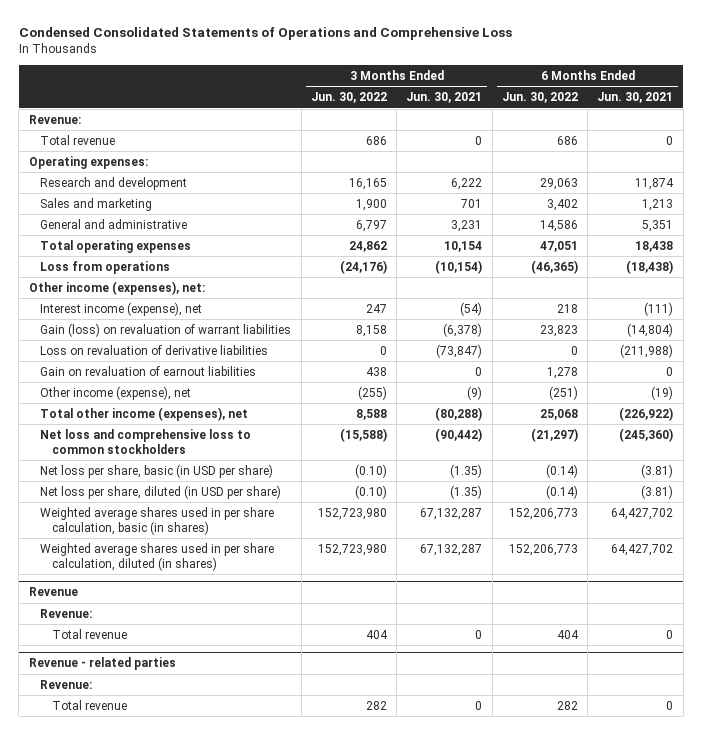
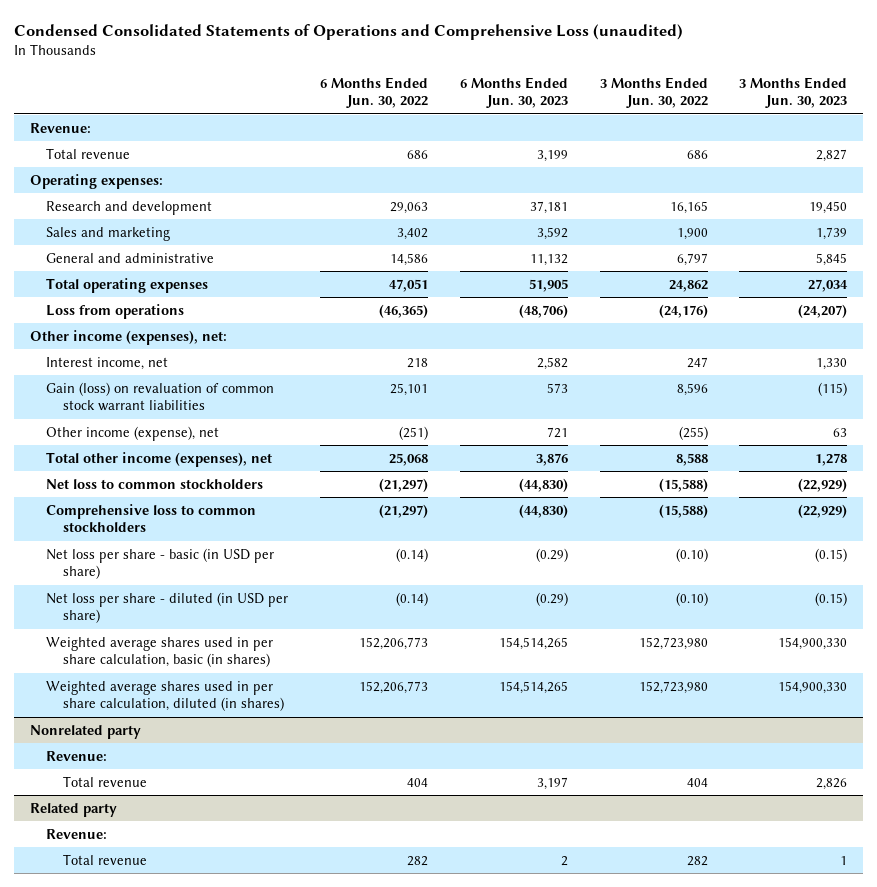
- Condensed Consolidated Statements of Operations and Comprehensive Loss
+ Condensed Consolidated Statements of Operations and Comprehensive Loss (unaudited)
- | 3 Months Ended Jun. 30, 2022 | 3 Months Ended Jun. 30, 2021 | 6 Months Ended Jun. 30, 2022 | 6 Months Ended Jun. 30, 2021
+ | 6 Months Ended Jun. 30, 2022 | 6 Months Ended Jun. 30, 2023 | 3 Months Ended Jun. 30, 2022 | 3 Months Ended Jun. 30, 2023
- Interest income (expense), net | 247 | (54) | 218 | (111)
- Gain (loss) on revaluation of warrant liabilities | 8,158 | (6,378) | 23,823 | (14,804)
- Loss on revaluation of derivative liabilities | 0 | (73,847) | 0 | (211,988)
- Gain on revaluation of earnout liabilities | 438 | 0 | 1,278 | 0
+ Interest income, net | 218 | 2,582 | 247 | 1,330
+ Gain (loss) on revaluation of common stock warrant liabilities | 25,101 | 573 | 8,596 | (115)
- Net loss and comprehensive loss to common stockholders | (15,588) | (90,442) | (21,297) | (245,360)
- Net loss per share, basic (in USD per share) | (0.10) | (1.35) | (0.14) | (3.81)
- Net loss per share, diluted (in USD per share) | (0.10) | (1.35) | (0.14) | (3.81)
+ Net loss to common stockholders | (21,297) | (44,830) | (15,588) | (22,929)
+ Comprehensive loss to common stockholders | (21,297) | (44,830) | (15,588) | (22,929)
+ Net loss per share - basic (in USD per share) | (0.14) | (0.29) | (0.10) | (0.15)
+ Net loss per share - diluted (in USD per share) | (0.14) | (0.29) | (0.10) | (0.15)
- Revenue
+ Nonrelated party
- Revenue - related parties
+ Related party

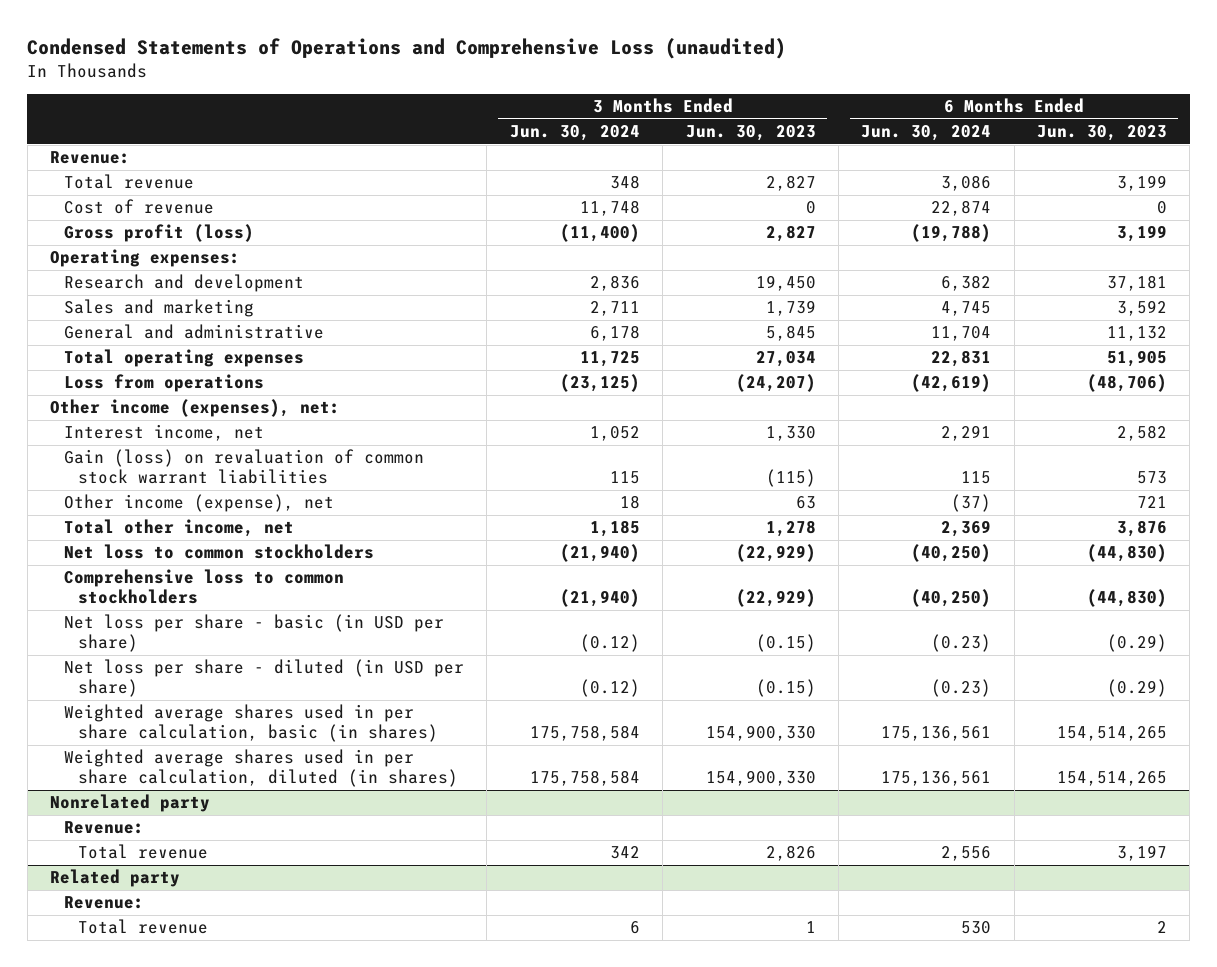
- Condensed Consolidated Statements of Operations and Comprehensive Loss (unaudited)
+ Condensed Statements of Operations and Comprehensive Loss (unaudited)
- | 6 Months Ended Jun. 30, 2022 | 6 Months Ended Jun. 30, 2023 | 3 Months Ended Jun. 30, 2022 | 3 Months Ended Jun. 30, 2023
+ | 3 Months Ended Jun. 30, 2024 | 3 Months Ended Jun. 30, 2023 | 6 Months Ended Jun. 30, 2024 | 6 Months Ended Jun. 30, 2023
+ Cost of revenue | 11,748 | 0 | 22,874 | 0
+ Gross profit (loss) | (11,400) | 2,827 | (19,788) | 3,199
- Total other income (expenses), net | 25,068 | 3,876 | 8,588 | 1,278
+ Total other income, net | 1,185 | 1,278 | 2,369 | 3,876

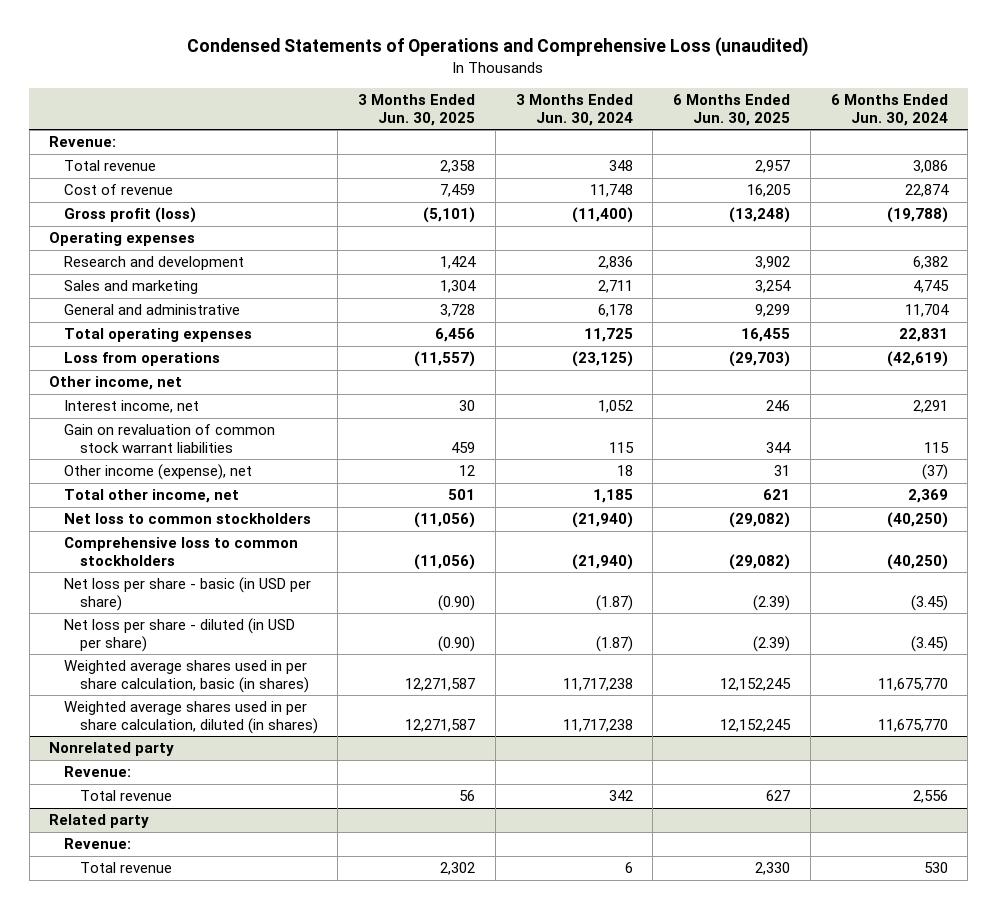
- | 3 Months Ended Jun. 30, 2024 | 3 Months Ended Jun. 30, 2023 | 6 Months Ended Jun. 30, 2024 | 6 Months Ended Jun. 30, 2023
+ | 3 Months Ended Jun. 30, 2025 | 3 Months Ended Jun. 30, 2024 | 6 Months Ended Jun. 30, 2025 | 6 Months Ended Jun. 30, 2024
- Operating expenses:
+ Operating expenses
- Other income (expenses), net:
+ Other income, net
- Gain (loss) on revaluation of common stock warrant liabilities | 115 | (115) | 115 | 573
+ Gain on revaluation of common stock warrant liabilities | 459 | 115 | 344 | 115
- Net loss per share - basic (in USD per share) | (0.12) | (0.15) | (0.23) | (0.29)
- Net loss per share - diluted (in USD per share) | (0.12) | (0.15) | (0.23) | (0.29)
- Weighted average shares used in per share calculation, basic (in shares) | 175,758,584 | 154,900,330 | 175,136,561 | 154,514,265
- Weighted average shares used in per share calculation, diluted (in shares) | 175,758,584 | 154,900,330 | 175,136,561 | 154,514,265
+ Net loss per share - basic (in USD per share) | (0.90) | (1.87) | (2.39) | (3.45)
+ Net loss per share - diluted (in USD per share) | (0.90) | (1.87) | (2.39) | (3.45)
+ Weighted average shares used in per share calculation, basic (in shares) | 12,271,587 | 11,717,238 | 12,152,245 | 11,675,770
+ Weighted average shares used in per share calculation, diluted (in shares) | 12,271,587 | 11,717,238 | 12,152,245 | 11,675,770

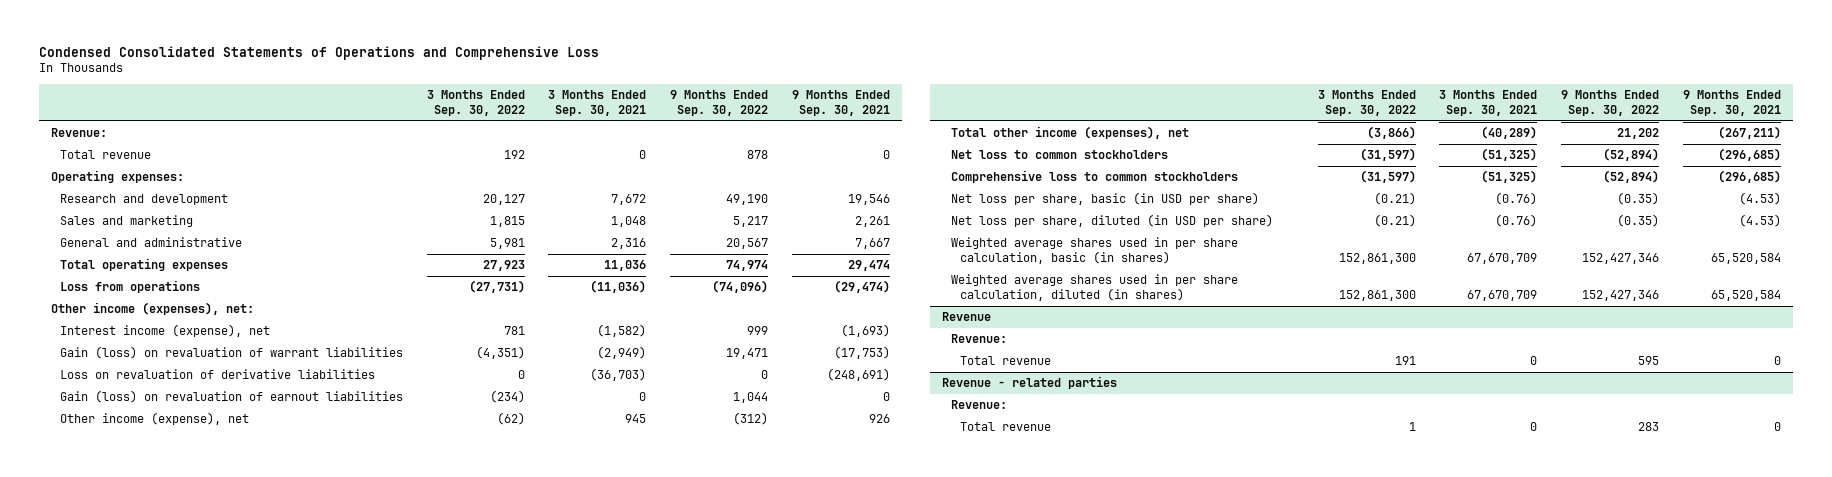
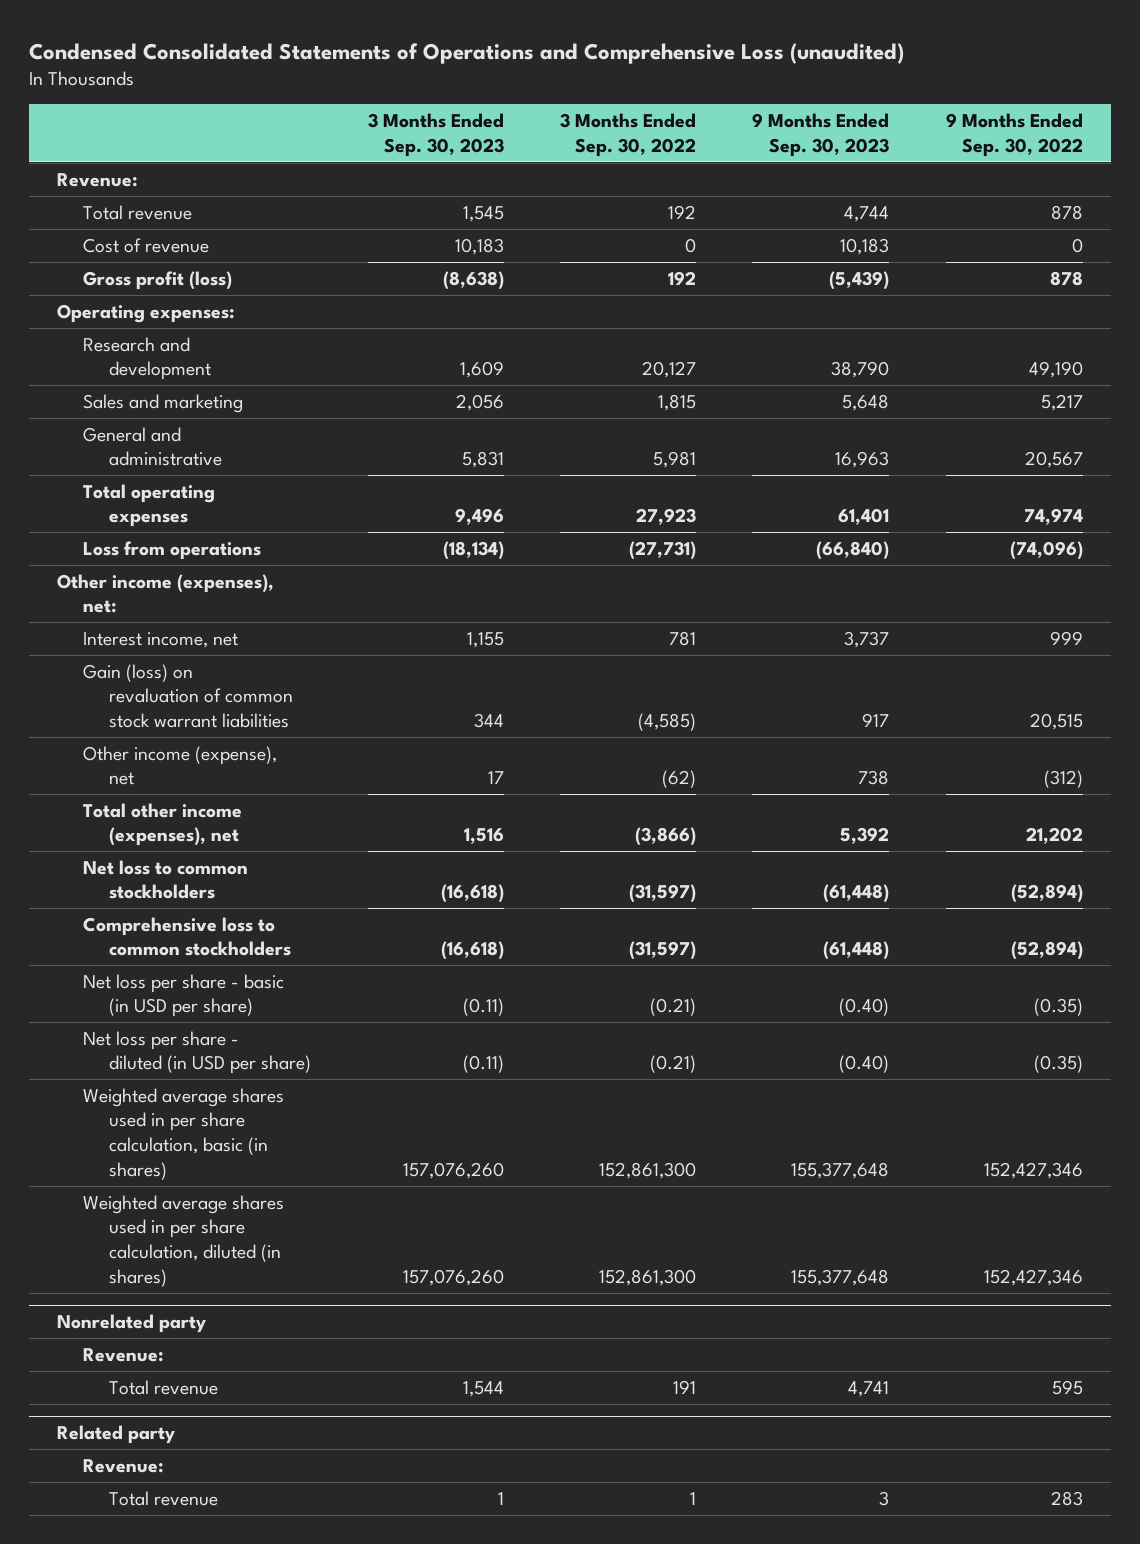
- Condensed Consolidated Statements of Operations and Comprehensive Loss
+ Condensed Consolidated Statements of Operations and Comprehensive Loss (unaudited)
- | 3 Months Ended Sep. 30, 2022 | 3 Months Ended Sep. 30, 2021 | 9 Months Ended Sep. 30, 2022 | 9 Months Ended Sep. 30, 2021
+ | 3 Months Ended Sep. 30, 2023 | 3 Months Ended Sep. 30, 2022 | 9 Months Ended Sep. 30, 2023 | 9 Months Ended Sep. 30, 2022
+ Cost of revenue | 10,183 | 0 | 10,183 | 0
+ Gross profit (loss) | (8,638) | 192 | (5,439) | 878
- Interest income (expense), net | 781 | (1,582) | 999 | (1,693)
- Gain (loss) on revaluation of warrant liabilities | (4,351) | (2,949) | 19,471 | (17,753)
- Loss on revaluation of derivative liabilities | 0 | (36,703) | 0 | (248,691)
- Gain (loss) on revaluation of earnout liabilities | (234) | 0 | 1,044 | 0
+ Interest income, net | 1,155 | 781 | 3,737 | 999
+ Gain (loss) on revaluation of common stock warrant liabilities | 344 | (4,585) | 917 | 20,515
- Net loss per share, basic (in USD per share) | (0.21) | (0.76) | (0.35) | (4.53)
- Net loss per share, diluted (in USD per share) | (0.21) | (0.76) | (0.35) | (4.53)
+ Net loss per share - basic (in USD per share) | (0.11) | (0.21) | (0.40) | (0.35)
+ Net loss per share - diluted (in USD per share) | (0.11) | (0.21) | (0.40) | (0.35)
- Revenue
+ Nonrelated party
- Revenue - related parties
+ Related party

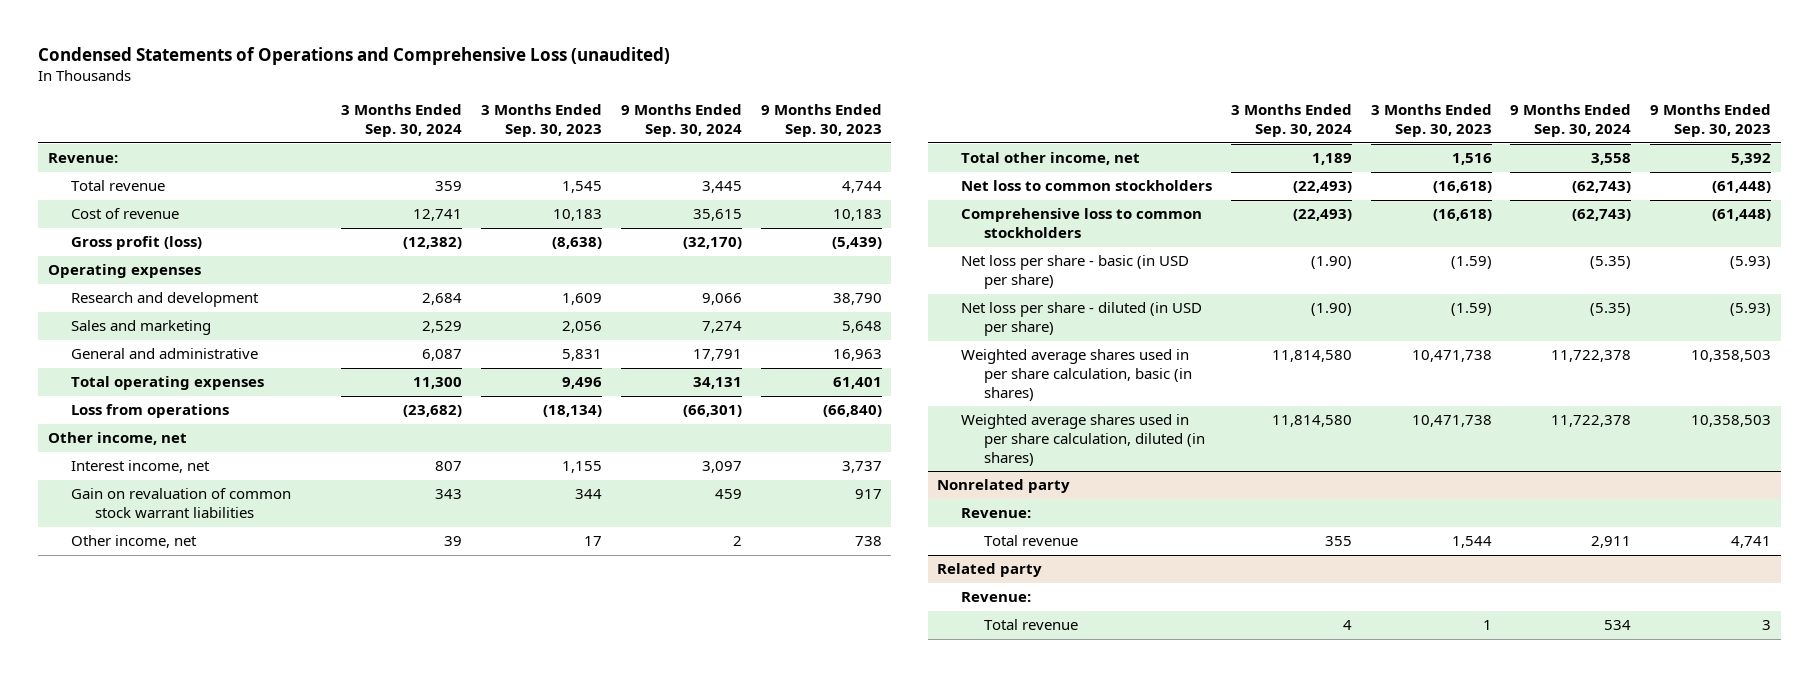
- Condensed Consolidated Statements of Operations and Comprehensive Loss (unaudited)
+ Condensed Statements of Operations and Comprehensive Loss (unaudited)
- | 3 Months Ended Sep. 30, 2023 | 3 Months Ended Sep. 30, 2022 | 9 Months Ended Sep. 30, 2023 | 9 Months Ended Sep. 30, 2022
+ | 3 Months Ended Sep. 30, 2024 | 3 Months Ended Sep. 30, 2023 | 9 Months Ended Sep. 30, 2024 | 9 Months Ended Sep. 30, 2023
- Operating expenses:
+ Operating expenses
- Other income (expenses), net:
+ Other income, net
- Gain (loss) on revaluation of common stock warrant liabilities | 344 | (4,585) | 917 | 20,515
- Other income (expense), net | 17 | (62) | 738 | (312)
- Total other income (expenses), net | 1,516 | (3,866) | 5,392 | 21,202
+ Gain on revaluation of common stock warrant liabilities | 343 | 344 | 459 | 917
+ Other income, net | 39 | 17 | 2 | 738
+ Total other income, net | 1,189 | 1,516 | 3,558 | 5,392
- Net loss per share - basic (in USD per share) | (0.11) | (0.21) | (0.40) | (0.35)
- Net loss per share - diluted (in USD per share) | (0.11) | (0.21) | (0.40) | (0.35)
- Weighted average shares used in per share calculation, basic (in shares) | 157,076,260 | 152,861,300 | 155,377,648 | 152,427,346
- Weighted average shares used in per share calculation, diluted (in shares) | 157,076,260 | 152,861,300 | 155,377,648 | 152,427,346
+ Net loss per share - basic (in USD per share) | (1.90) | (1.59) | (5.35) | (5.93)
+ Net loss per share - diluted (in USD per share) | (1.90) | (1.59) | (5.35) | (5.93)
+ Weighted average shares used in per share calculation, basic (in shares) | 11,814,580 | 10,471,738 | 11,722,378 | 10,358,503
+ Weighted average shares used in per share calculation, diluted (in shares) | 11,814,580 | 10,471,738 | 11,722,378 | 10,358,503

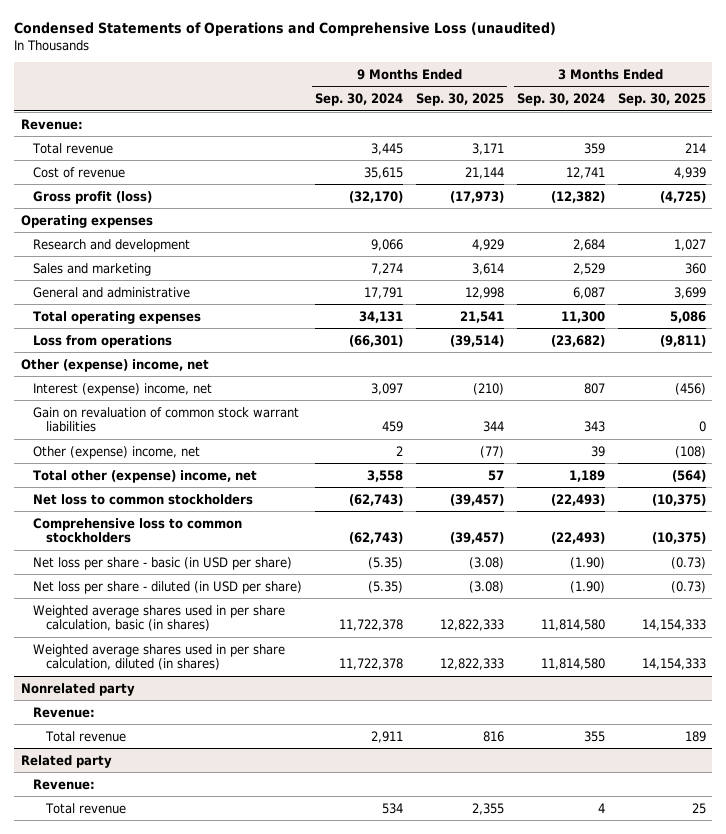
- | 3 Months Ended Sep. 30, 2024 | 3 Months Ended Sep. 30, 2023 | 9 Months Ended Sep. 30, 2024 | 9 Months Ended Sep. 30, 2023
+ | 9 Months Ended Sep. 30, 2024 | 9 Months Ended Sep. 30, 2025 | 3 Months Ended Sep. 30, 2024 | 3 Months Ended Sep. 30, 2025
- Other income, net
- Interest income, net | 807 | 1,155 | 3,097 | 3,737
+ Other (expense) income, net
+ Interest (expense) income, net | 3,097 | (210) | 807 | (456)
- Other income, net | 39 | 17 | 2 | 738
- Total other income, net | 1,189 | 1,516 | 3,558 | 5,392
+ Other (expense) income, net | 2 | (77) | 39 | (108)
+ Total other (expense) income, net | 3,558 | 57 | 1,189 | (564)

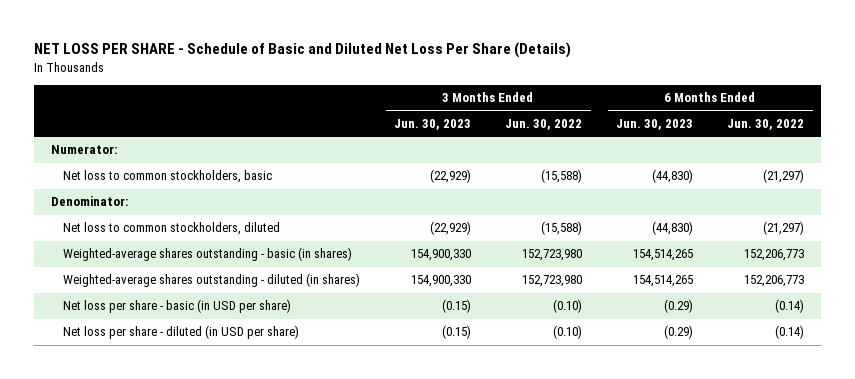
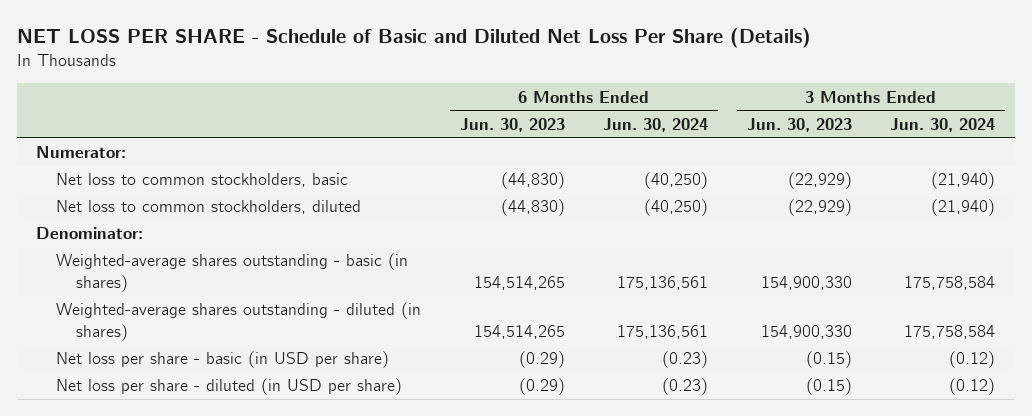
- | 3 Months Ended Jun. 30, 2023 | 3 Months Ended Jun. 30, 2022 | 6 Months Ended Jun. 30, 2023 | 6 Months Ended Jun. 30, 2022
+ | 6 Months Ended Jun. 30, 2023 | 6 Months Ended Jun. 30, 2024 | 3 Months Ended Jun. 30, 2023 | 3 Months Ended Jun. 30, 2024
moved down: Denominator:

